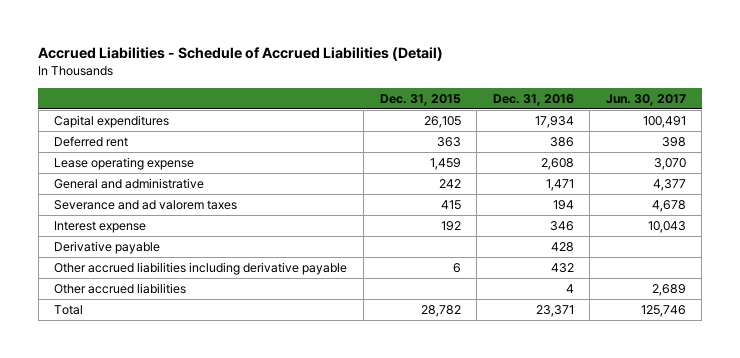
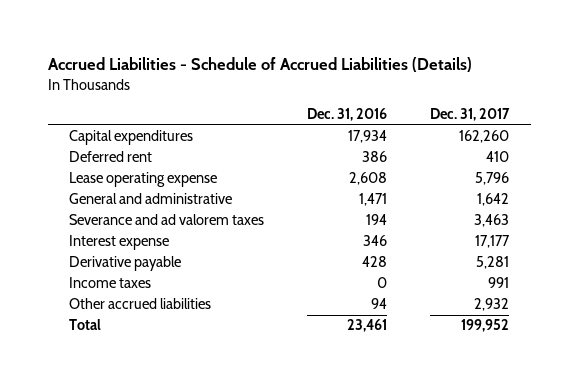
- Accrued Liabilities - Schedule of Accrued Liabilities (Detail)
+ Accrued Liabilities - Schedule of Accrued Liabilities (Details)
- | Dec. 31, 2015 | Dec. 31, 2016 | Jun. 30, 2017
+ | Dec. 31, 2016 | Dec. 31, 2017
- Other accrued liabilities including derivative payable | 6 | 432 |
- Other accrued liabilities | | 4 | 2,689
- Total | 28,782 | 23,371 | 125,746
+ Income taxes | 0 | 991
+ Other accrued liabilities | 94 | 2,932
+ Total | 23,461 | 199,952

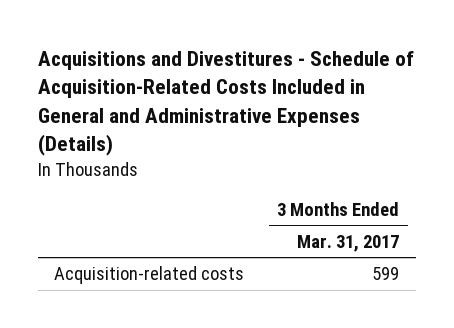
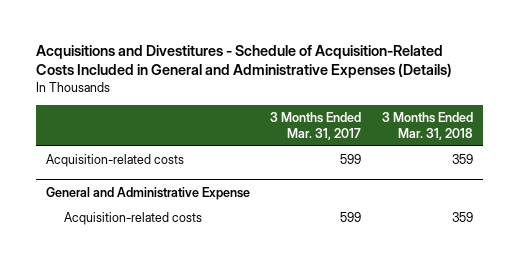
- | 3 Months Ended Mar. 31, 2017
+ | 3 Months Ended Mar. 31, 2017 | 3 Months Ended Mar. 31, 2018
+ General and Administrative Expense
+ Acquisition-related costs | 599 | 359

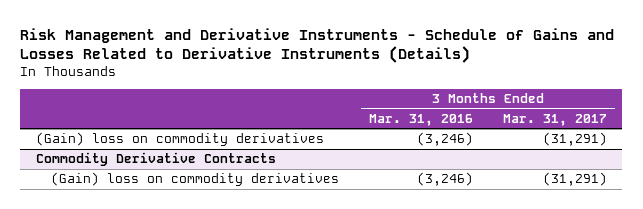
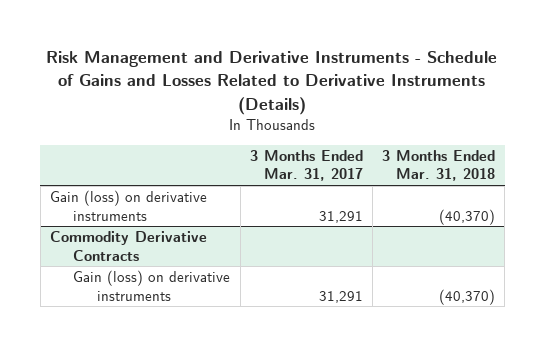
- | 3 Months Ended Mar. 31, 2016 | 3 Months Ended Mar. 31, 2017
+ | 3 Months Ended Mar. 31, 2017 | 3 Months Ended Mar. 31, 2018
- (Gain) loss on commodity derivatives | (3,246) | (31,291)
+ Gain (loss) on derivative instruments | 31,291 | (40,370)
@ Commodity Derivative Contracts
- (Gain) loss on commodity derivatives | (3,246) | (31,291)
+ Gain (loss) on derivative instruments | 31,291 | (40,370)

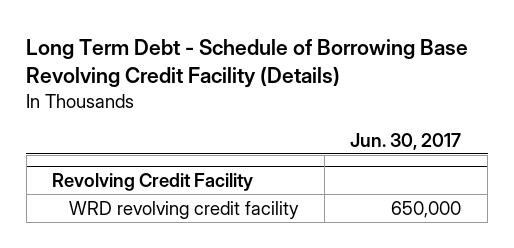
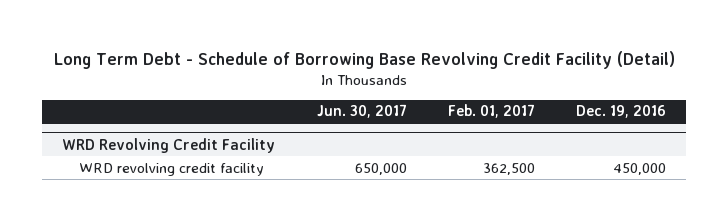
- Long Term Debt - Schedule of Borrowing Base Revolving Credit Facility (Details)
+ Long Term Debt - Schedule of Borrowing Base Revolving Credit Facility (Detail)
- | Jun. 30, 2017
+ | Jun. 30, 2017 | Feb. 01, 2017 | Dec. 19, 2016
- Revolving Credit Facility
+ WRD Revolving Credit Facility

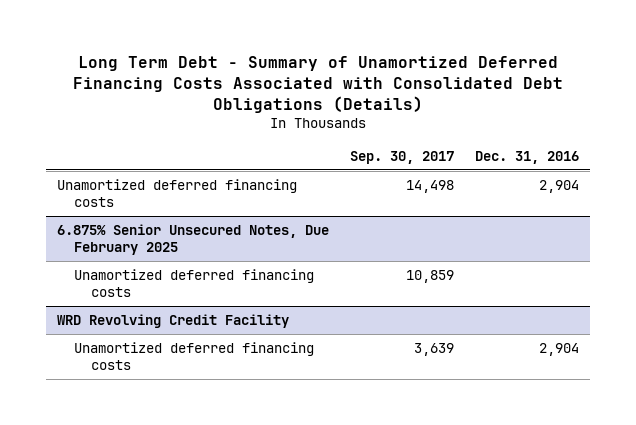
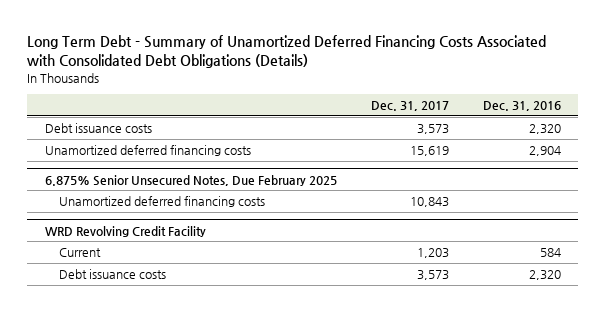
- | Sep. 30, 2017 | Dec. 31, 2016
+ | Dec. 31, 2017 | Dec. 31, 2016
+ Debt issuance costs | 3,573 | 2,320
@ WRD Revolving Credit Facility
- Unamortized deferred financing costs | 3,639 | 2,904
+ Current | 1,203 | 584
+ Debt issuance costs | 3,573 | 2,320

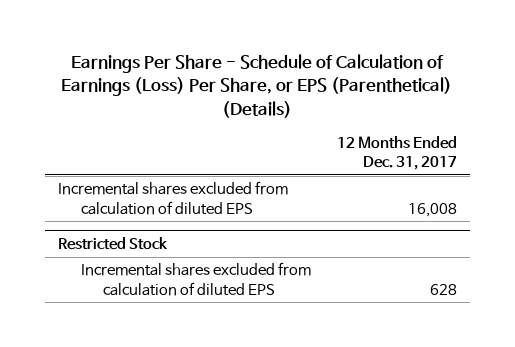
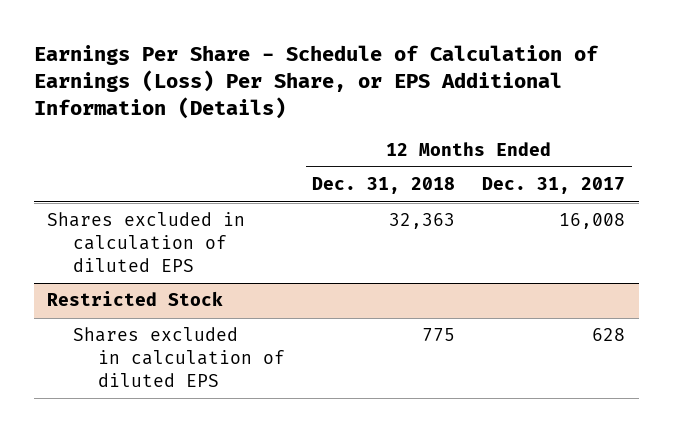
- Earnings Per Share - Schedule of Calculation of Earnings (Loss) Per Share, or EPS (Parenthetical) (Details)
+ Earnings Per Share - Schedule of Calculation of Earnings (Loss) Per Share, or EPS Additional Information (Details)
- | 12 Months Ended Dec. 31, 2017
+ | 12 Months Ended Dec. 31, 2018 | 12 Months Ended Dec. 31, 2017
- Incremental shares excluded from calculation of diluted EPS | 16,008
+ Shares excluded in calculation of diluted EPS | 32,363 | 16,008
@ Restricted Stock
- Incremental shares excluded from calculation of diluted EPS | 628
+ Shares excluded in calculation of diluted EPS | 775 | 628

